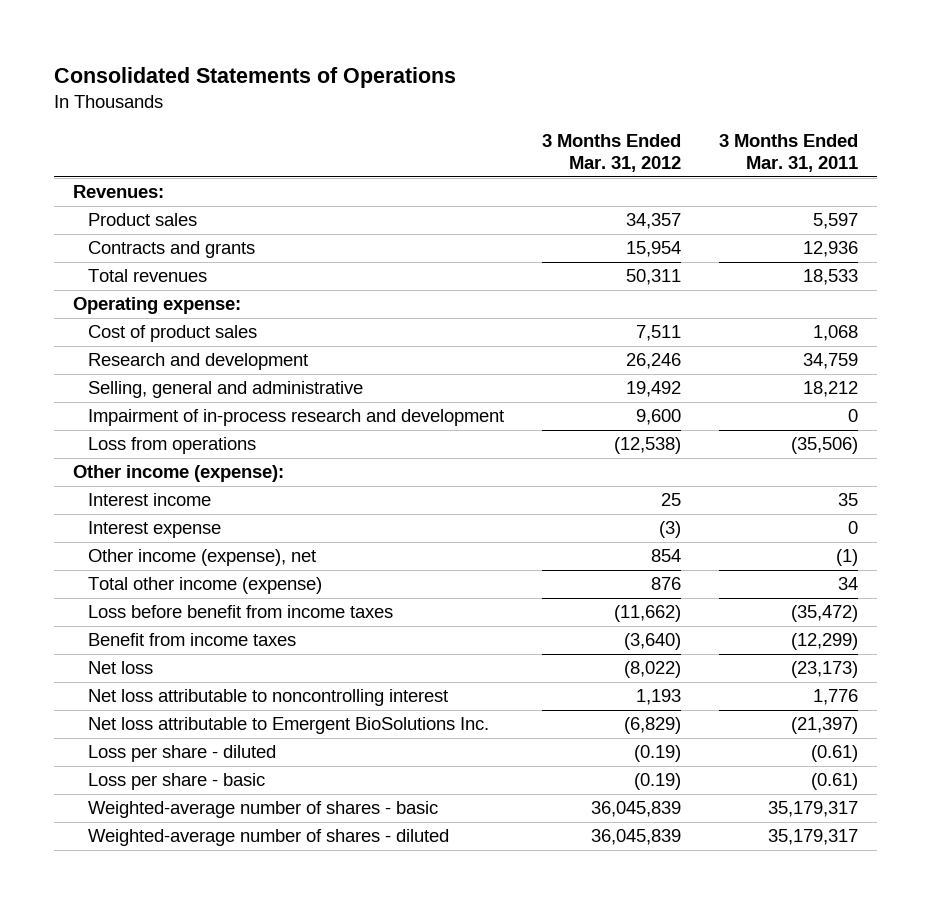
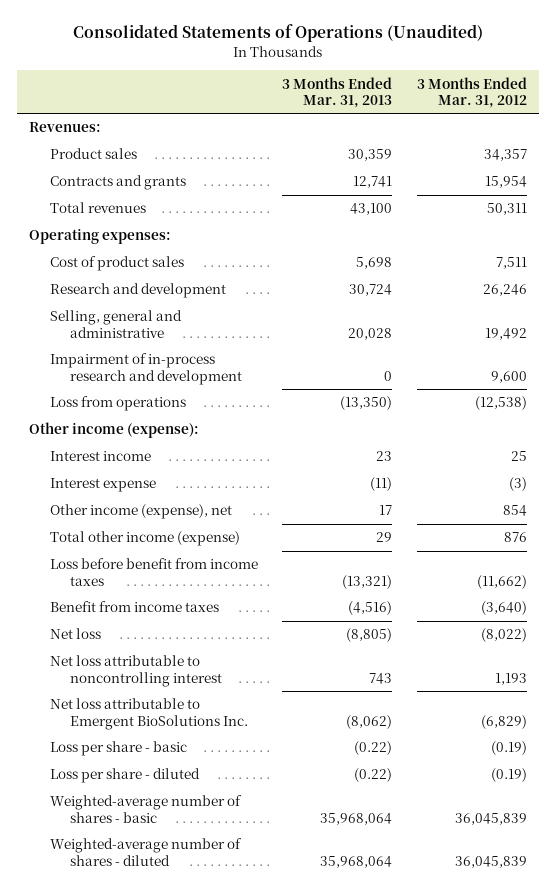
- Consolidated Statements of Operations
+ Consolidated Statements of Operations (Unaudited)
- | 3 Months Ended Mar. 31, 2012 | 3 Months Ended Mar. 31, 2011
+ | 3 Months Ended Mar. 31, 2013 | 3 Months Ended Mar. 31, 2012
- Operating expense:
+ Operating expenses:
moved down: Loss per share - diluted | (0.22) | (0.19)

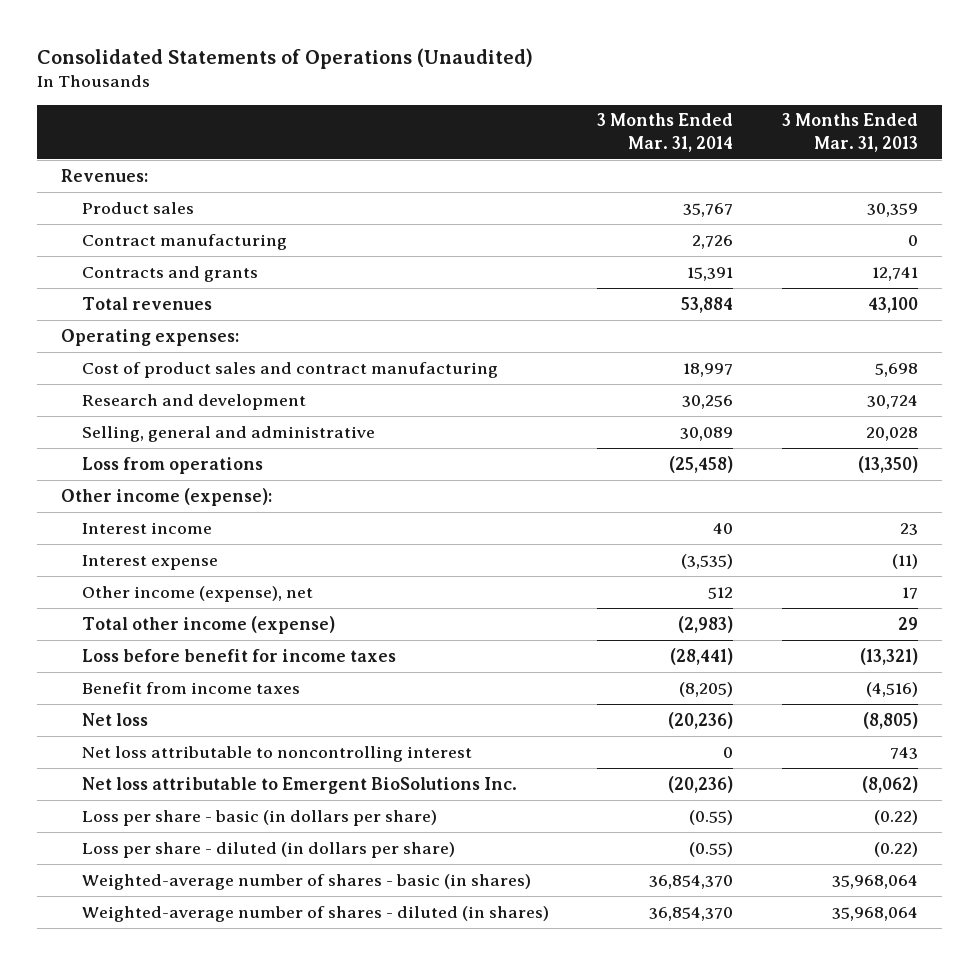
- | 3 Months Ended Mar. 31, 2013 | 3 Months Ended Mar. 31, 2012
+ | 3 Months Ended Mar. 31, 2014 | 3 Months Ended Mar. 31, 2013
+ Contract manufacturing | 2,726 | 0
- Cost of product sales | 5,698 | 7,511
+ Cost of product sales and contract manufacturing | 18,997 | 5,698
- Impairment of in-process research and development | 0 | 9,600
- Loss before benefit from income taxes | (13,321) | (11,662)
+ Loss before benefit for income taxes | (28,441) | (13,321)
- Loss per share - basic | (0.22) | (0.19)
- Loss per share - diluted | (0.22) | (0.19)
- Weighted-average number of shares - basic | 35,968,064 | 36,045,839
- Weighted-average number of shares - diluted | 35,968,064 | 36,045,839
+ Loss per share - basic (in dollars per share) | (0.55) | (0.22)
+ Loss per share - diluted (in dollars per share) | (0.55) | (0.22)
+ Weighted-average number of shares - basic (in shares) | 36,854,370 | 35,968,064
+ Weighted-average number of shares - diluted (in shares) | 36,854,370 | 35,968,064

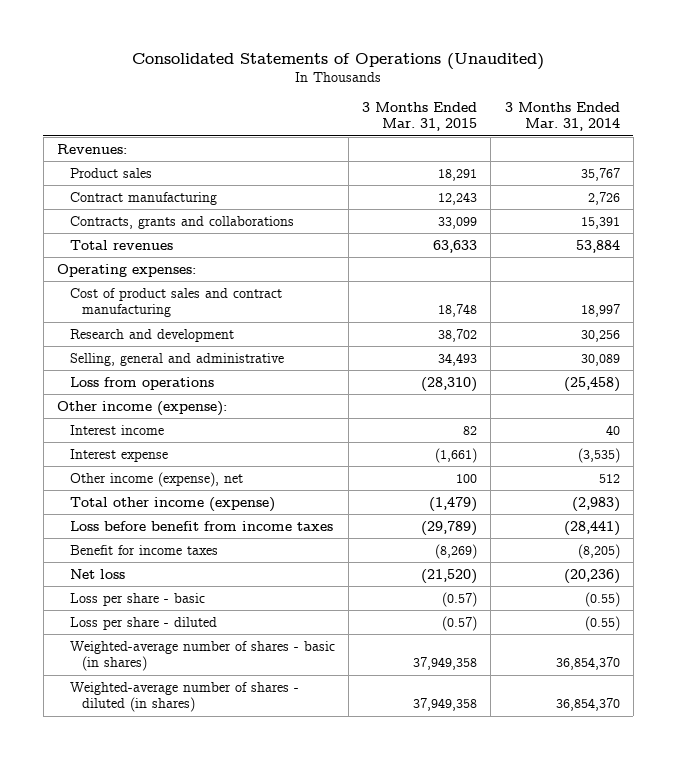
- | 3 Months Ended Mar. 31, 2014 | 3 Months Ended Mar. 31, 2013
+ | 3 Months Ended Mar. 31, 2015 | 3 Months Ended Mar. 31, 2014
- Contracts and grants | 15,391 | 12,741
+ Contracts, grants and collaborations | 33,099 | 15,391
- Loss before benefit for income taxes | (28,441) | (13,321)
- Benefit from income taxes | (8,205) | (4,516)
+ Loss before benefit from income taxes | (29,789) | (28,441)
+ Benefit for income taxes | (8,269) | (8,205)
- Net loss attributable to noncontrolling interest | 0 | 743
- Net loss attributable to Emergent BioSolutions Inc. | (20,236) | (8,062)
- Loss per share - basic (in dollars per share) | (0.55) | (0.22)
- Loss per share - diluted (in dollars per share) | (0.55) | (0.22)
+ Loss per share - basic | (0.57) | (0.55)
+ Loss per share - diluted | (0.57) | (0.55)

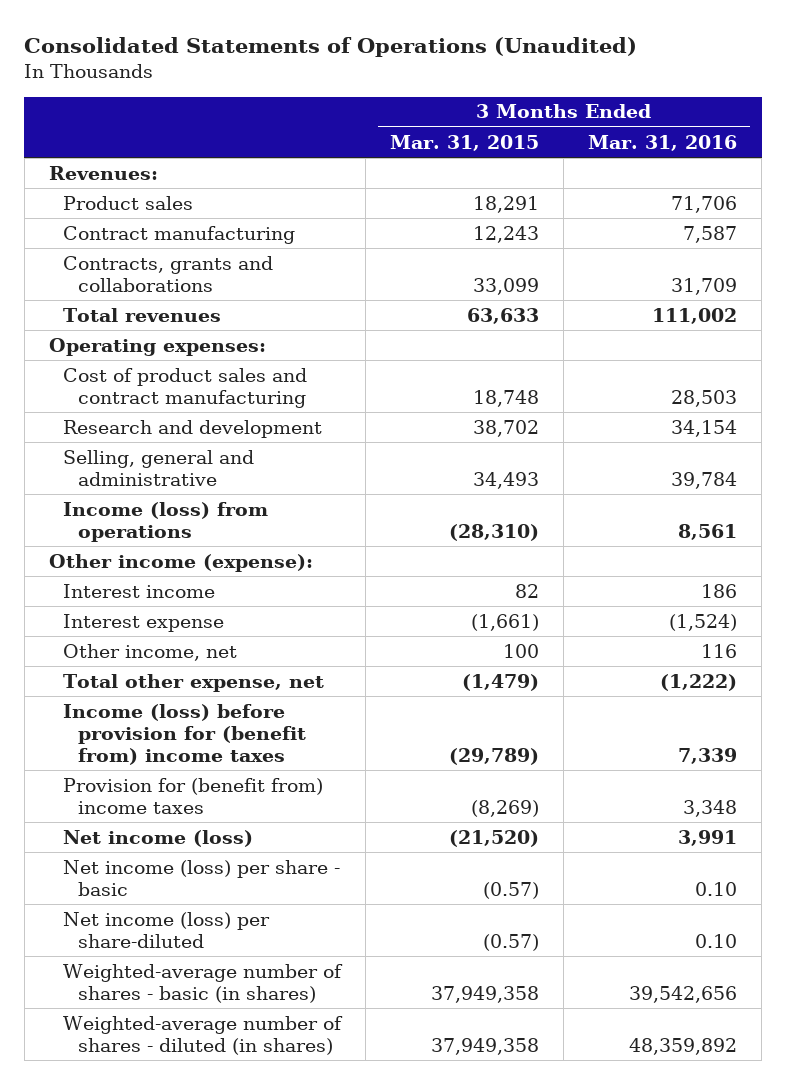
- | 3 Months Ended Mar. 31, 2015 | 3 Months Ended Mar. 31, 2014
+ | 3 Months Ended Mar. 31, 2015 | 3 Months Ended Mar. 31, 2016
- Loss from operations | (28,310) | (25,458)
+ Income (loss) from operations | (28,310) | 8,561
- Other income (expense), net | 100 | 512
- Total other income (expense) | (1,479) | (2,983)
- Loss before benefit from income taxes | (29,789) | (28,441)
- Benefit for income taxes | (8,269) | (8,205)
- Net loss | (21,520) | (20,236)
- Loss per share - basic | (0.57) | (0.55)
- Loss per share - diluted | (0.57) | (0.55)
+ Other income, net | 100 | 116
+ Total other expense, net | (1,479) | (1,222)
+ Income (loss) before provision for (benefit from) income taxes | (29,789) | 7,339
+ Provision for (benefit from) income taxes | (8,269) | 3,348
+ Net income (loss) | (21,520) | 3,991
+ Net income (loss) per share - basic | (0.57) | 0.10
+ Net income (loss) per share-diluted | (0.57) | 0.10

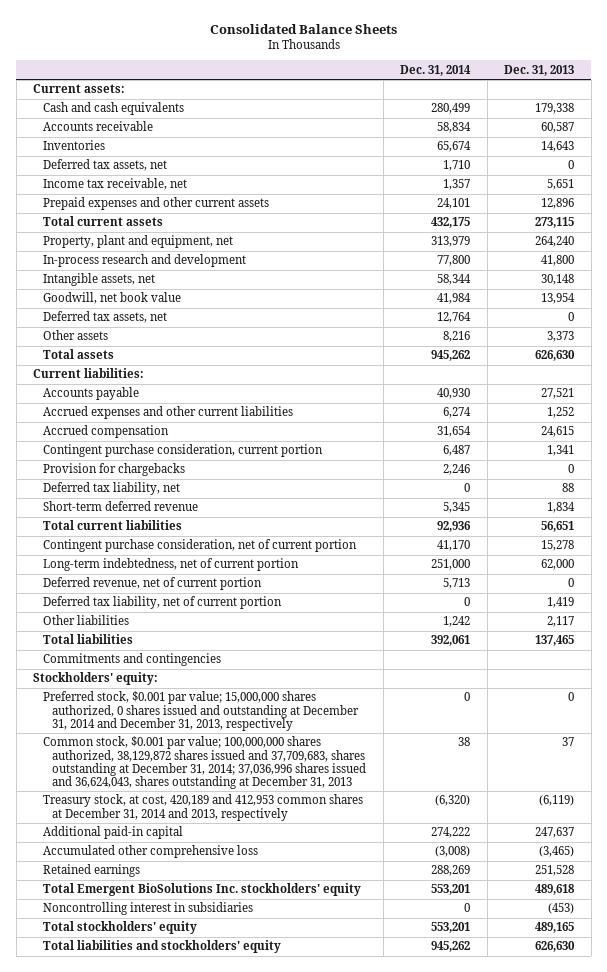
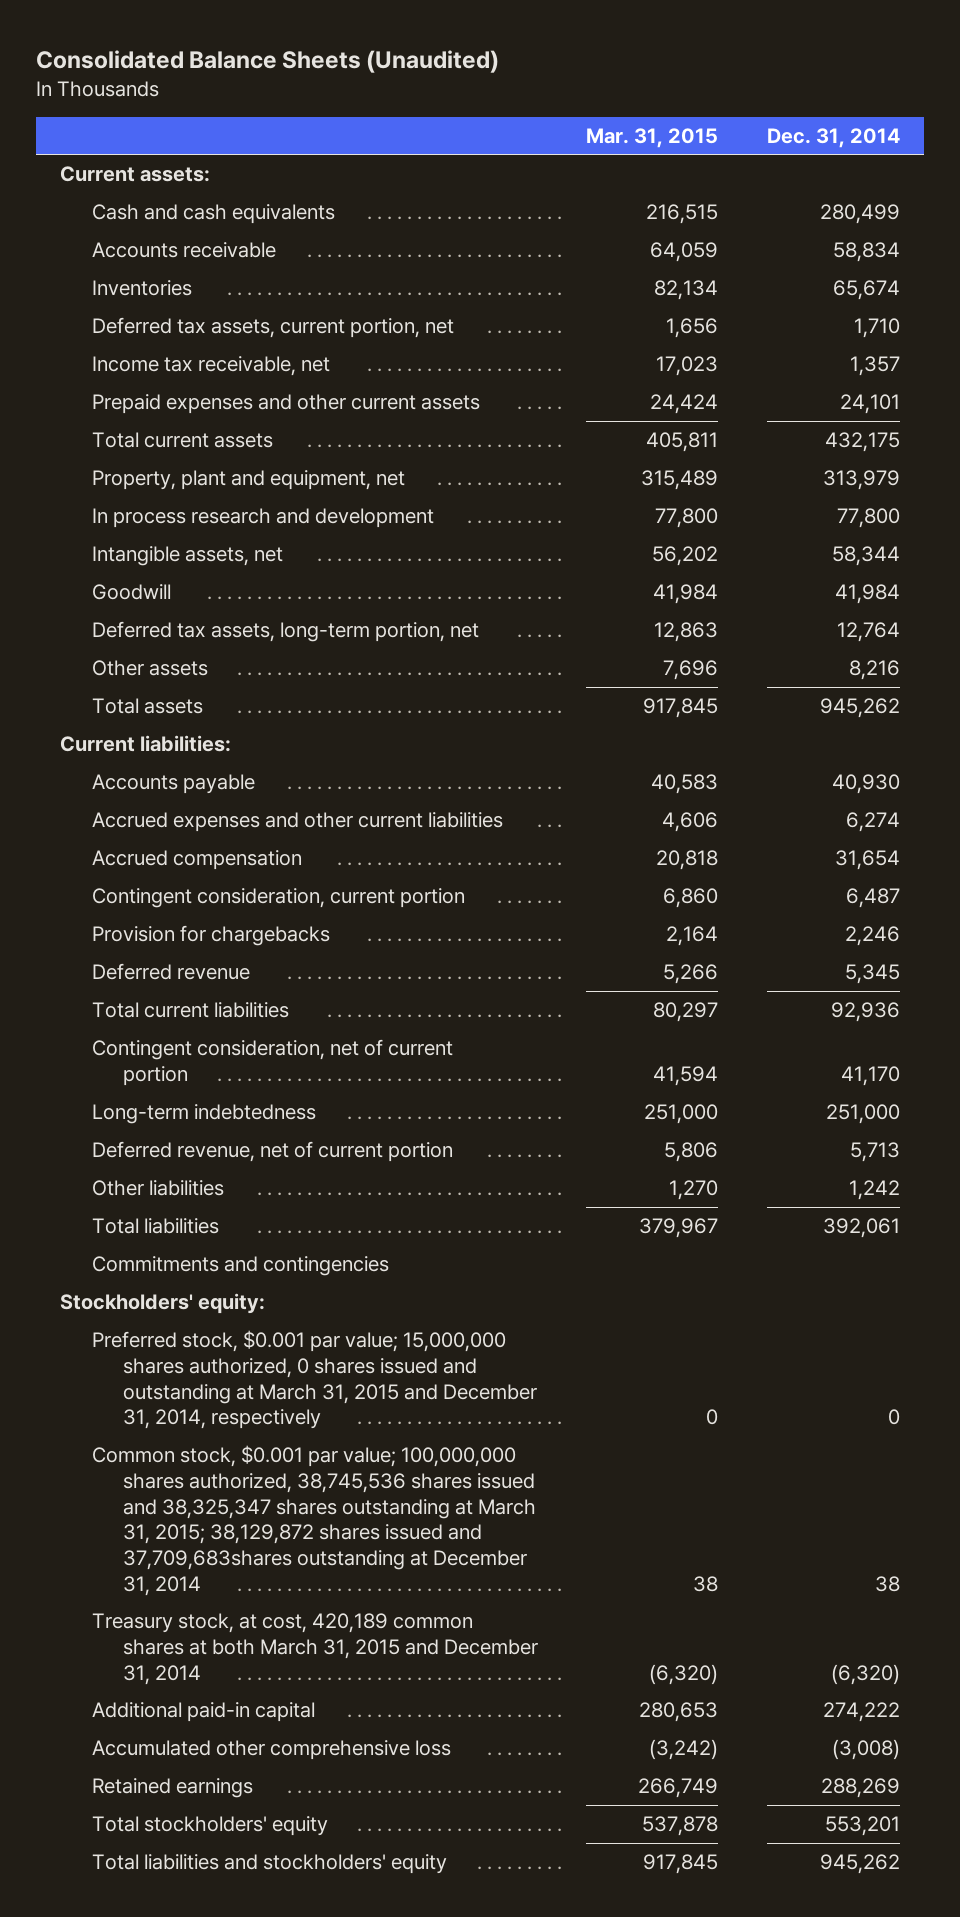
- Consolidated Balance Sheets
+ Consolidated Balance Sheets (Unaudited)
- | Dec. 31, 2014 | Dec. 31, 2013
+ | Mar. 31, 2015 | Dec. 31, 2014
- Deferred tax assets, net | 1,710 | 0
+ Deferred tax assets, current portion, net | 1,656 | 1,710
- In-process research and development | 77,800 | 41,800
+ In process research and development | 77,800 | 77,800
- Goodwill, net book value | 41,984 | 13,954
- Deferred tax assets, net | 12,764 | 0
+ Goodwill | 41,984 | 41,984
+ Deferred tax assets, long-term portion, net | 12,863 | 12,764
- Contingent purchase consideration, current portion | 6,487 | 1,341
+ Contingent consideration, current portion | 6,860 | 6,487
- Deferred tax liability, net | 0 | 88
- Short-term deferred revenue | 5,345 | 1,834
+ Deferred revenue | 5,266 | 5,345
- Contingent purchase consideration, net of current portion | 41,170 | 15,278
- Long-term indebtedness, net of current portion | 251,000 | 62,000
+ Contingent consideration, net of current portion | 41,594 | 41,170
+ Long-term indebtedness | 251,000 | 251,000
- Deferred tax liability, net of current portion | 0 | 1,419
- Preferred stock, $0.001 par value; 15,000,000 shares authorized, 0 shares issued and outstanding at December 31, 2014 and December 31, 2013, respectively | 0 | 0
- Common stock, $0.001 par value; 100,000,000 shares authorized, 38,129,872 shares issued and 37,709,683, shares outstanding at December 31, 2014; 37,036,996 shares issued and 36,624,043, shares outstanding at December 31, 2013 | 38 | 37
- Treasury stock, at cost, 420,189 and 412,953 common shares at December 31, 2014 and 2013, respectively | (6,320) | (6,119)
+ Preferred stock, $0.001 par value; 15,000,000 shares authorized, 0 shares issued and outstanding at March 31, 2015 and December 31, 2014, respectively | 0 | 0
+ Common stock, $0.001 par value; 100,000,000 shares authorized, 38,745,536 shares issued and 38,325,347 shares outstanding at March 31, 2015; 38,129,872 shares issued and 37,709,683shares outstanding at December 31, 2014 | 38 | 38
+ Treasury stock, at cost, 420,189 common shares at both March 31, 2015 and December 31, 2014 | (6,320) | (6,320)
- Total Emergent BioSolutions Inc. stockholders' equity | 553,201 | 489,618
- Noncontrolling interest in subsidiaries | 0 | (453)

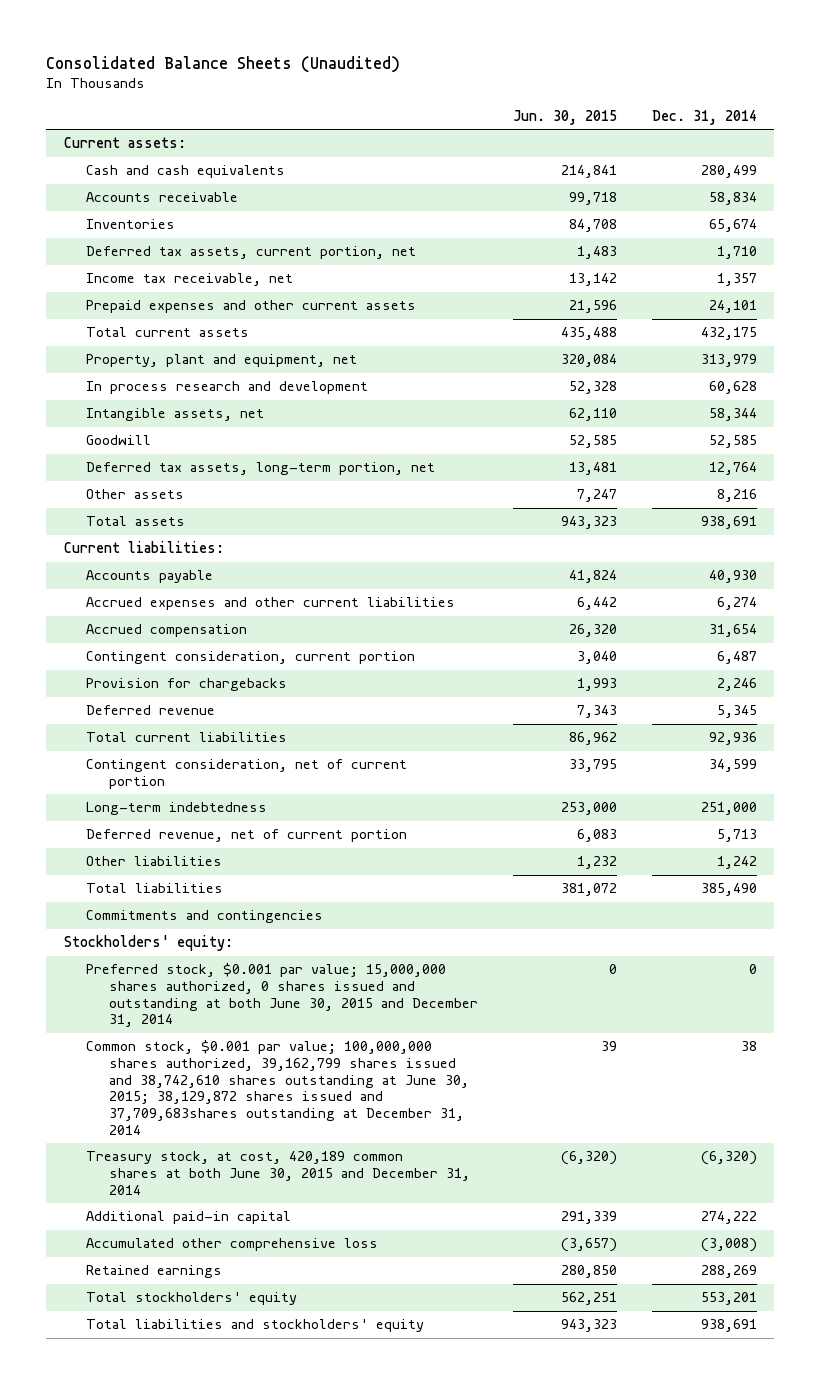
- | Mar. 31, 2015 | Dec. 31, 2014
+ | Jun. 30, 2015 | Dec. 31, 2014
- In process research and development | 77,800 | 77,800
+ In process research and development | 52,328 | 60,628
- Goodwill | 41,984 | 41,984
+ Goodwill | 52,585 | 52,585
- Total assets | 917,845 | 945,262
+ Total assets | 943,323 | 938,691
- Contingent consideration, net of current portion | 41,594 | 41,170
+ Contingent consideration, net of current portion | 33,795 | 34,599
- Total liabilities | 379,967 | 392,061
+ Total liabilities | 381,072 | 385,490
- Preferred stock, $0.001 par value; 15,000,000 shares authorized, 0 shares issued and outstanding at March 31, 2015 and December 31, 2014, respectively | 0 | 0
- Common stock, $0.001 par value; 100,000,000 shares authorized, 38,745,536 shares issued and 38,325,347 shares outstanding at March 31, 2015; 38,129,872 shares issued and 37,709,683shares outstanding at December 31, 2014 | 38 | 38
- Treasury stock, at cost, 420,189 common shares at both March 31, 2015 and December 31, 2014 | (6,320) | (6,320)
+ Preferred stock, $0.001 par value; 15,000,000 shares authorized, 0 shares issued and outstanding at both June 30, 2015 and December 31, 2014 | 0 | 0
+ Common stock, $0.001 par value; 100,000,000 shares authorized, 39,162,799 shares issued and 38,742,610 shares outstanding at June 30, 2015; 38,129,872 shares issued and 37,709,683shares outstanding at December 31, 2014 | 39 | 38
+ Treasury stock, at cost, 420,189 common shares at both June 30, 2015 and December 31, 2014 | (6,320) | (6,320)
- Total liabilities and stockholders' equity | 917,845 | 945,262
+ Total liabilities and stockholders' equity | 943,323 | 938,691

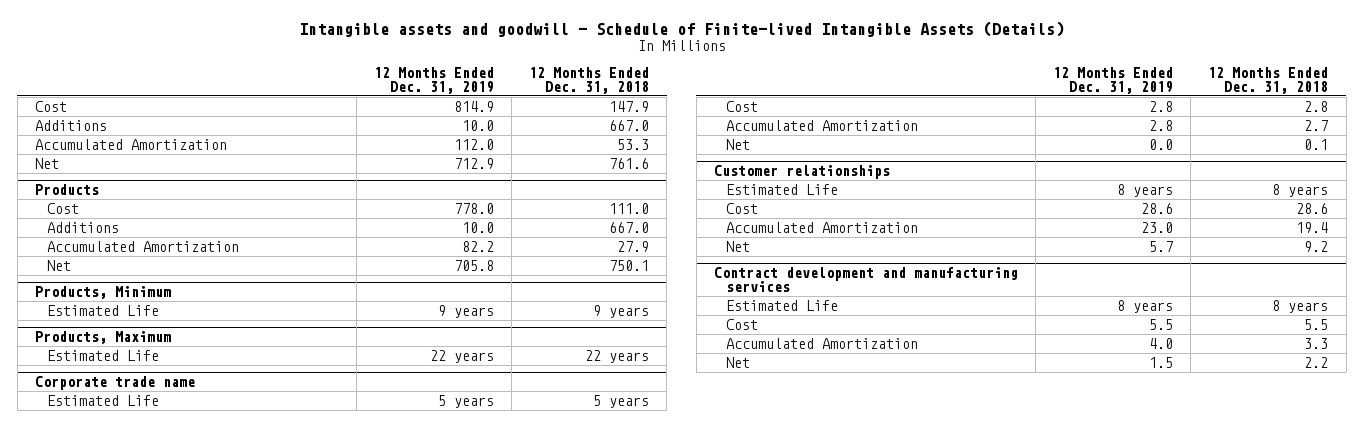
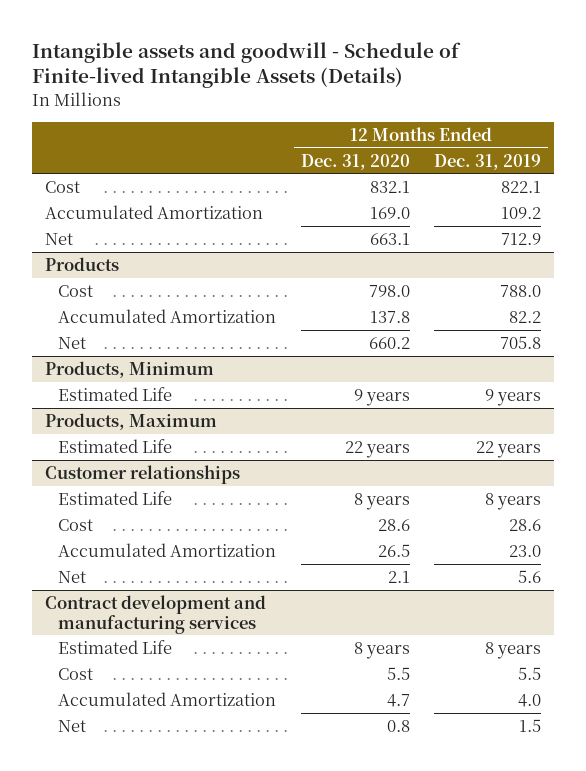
- | 12 Months Ended Dec. 31, 2019 | 12 Months Ended Dec. 31, 2018
+ | 12 Months Ended Dec. 31, 2020 | 12 Months Ended Dec. 31, 2019
- Cost | 814.9 | 147.9
- Additions | 10.0 | 667.0
- Accumulated Amortization | 112.0 | 53.3
+ Cost | 832.1 | 822.1
+ Accumulated Amortization | 169.0 | 109.2
@ Products
- Cost | 778.0 | 111.0
- Additions | 10.0 | 667.0
+ Cost | 798.0 | 788.0
- Corporate trade name
- Estimated Life | 5 years | 5 years
- Cost | 2.8 | 2.8
- Accumulated Amortization | 2.8 | 2.7
- Net | 0.0 | 0.1
@ Customer relationships
- Net | 5.7 | 9.2
+ Net | 2.1 | 5.6

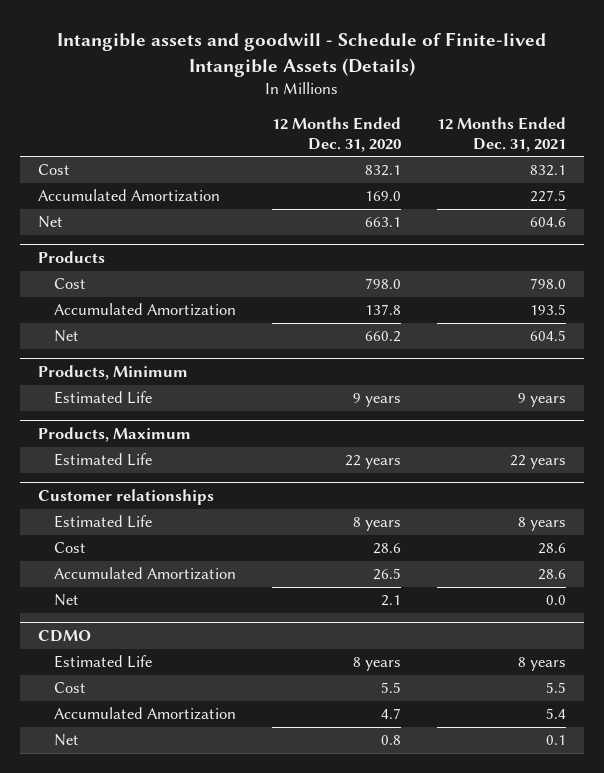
- | 12 Months Ended Dec. 31, 2020 | 12 Months Ended Dec. 31, 2019
+ | 12 Months Ended Dec. 31, 2020 | 12 Months Ended Dec. 31, 2021
- Contract development and manufacturing services
+ CDMO

